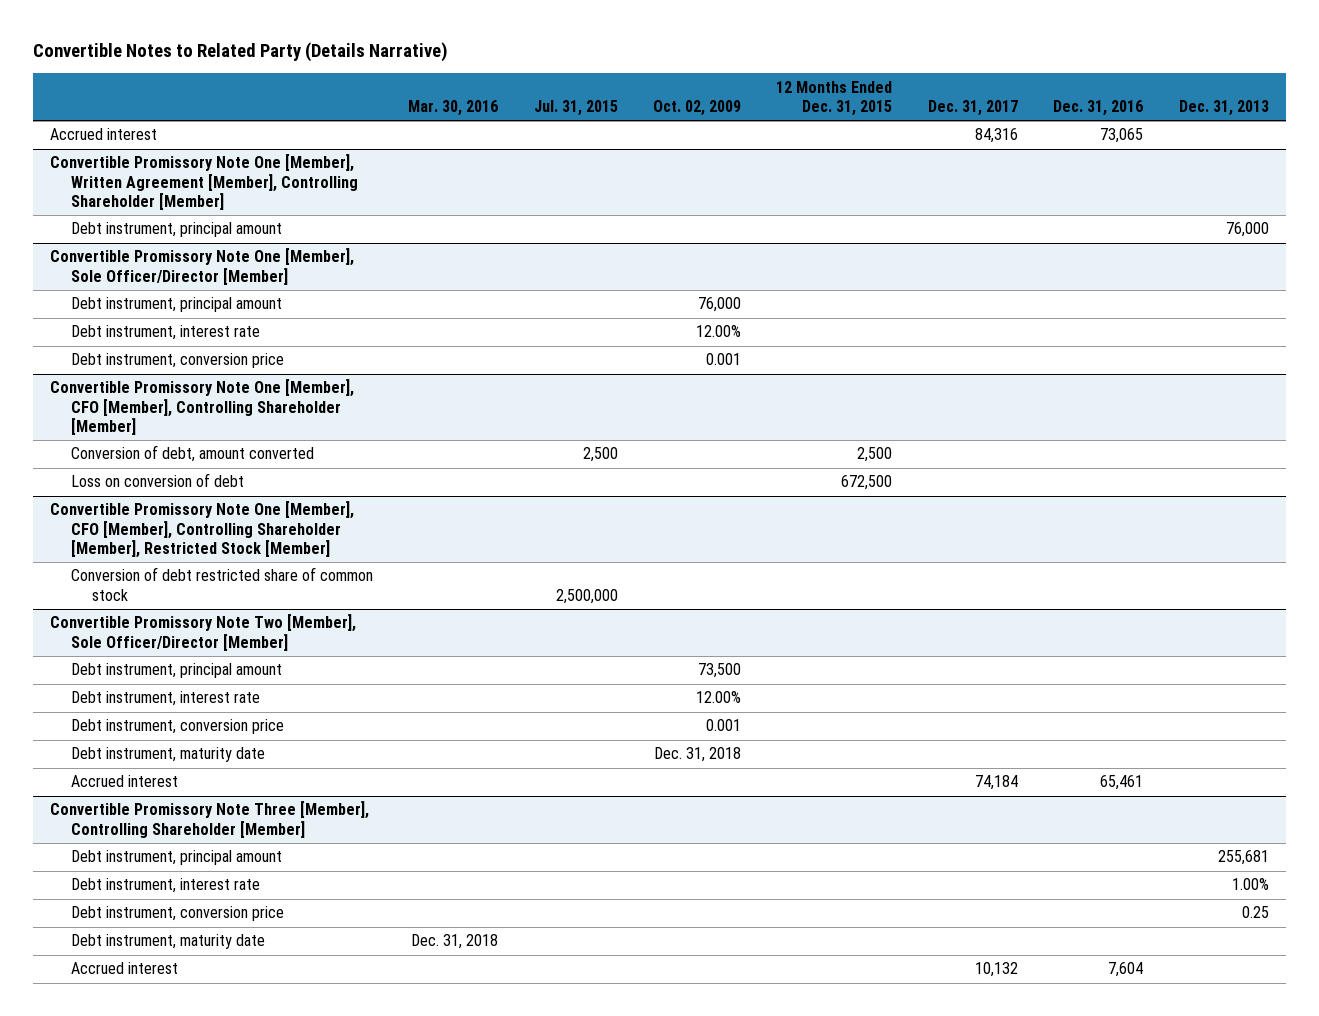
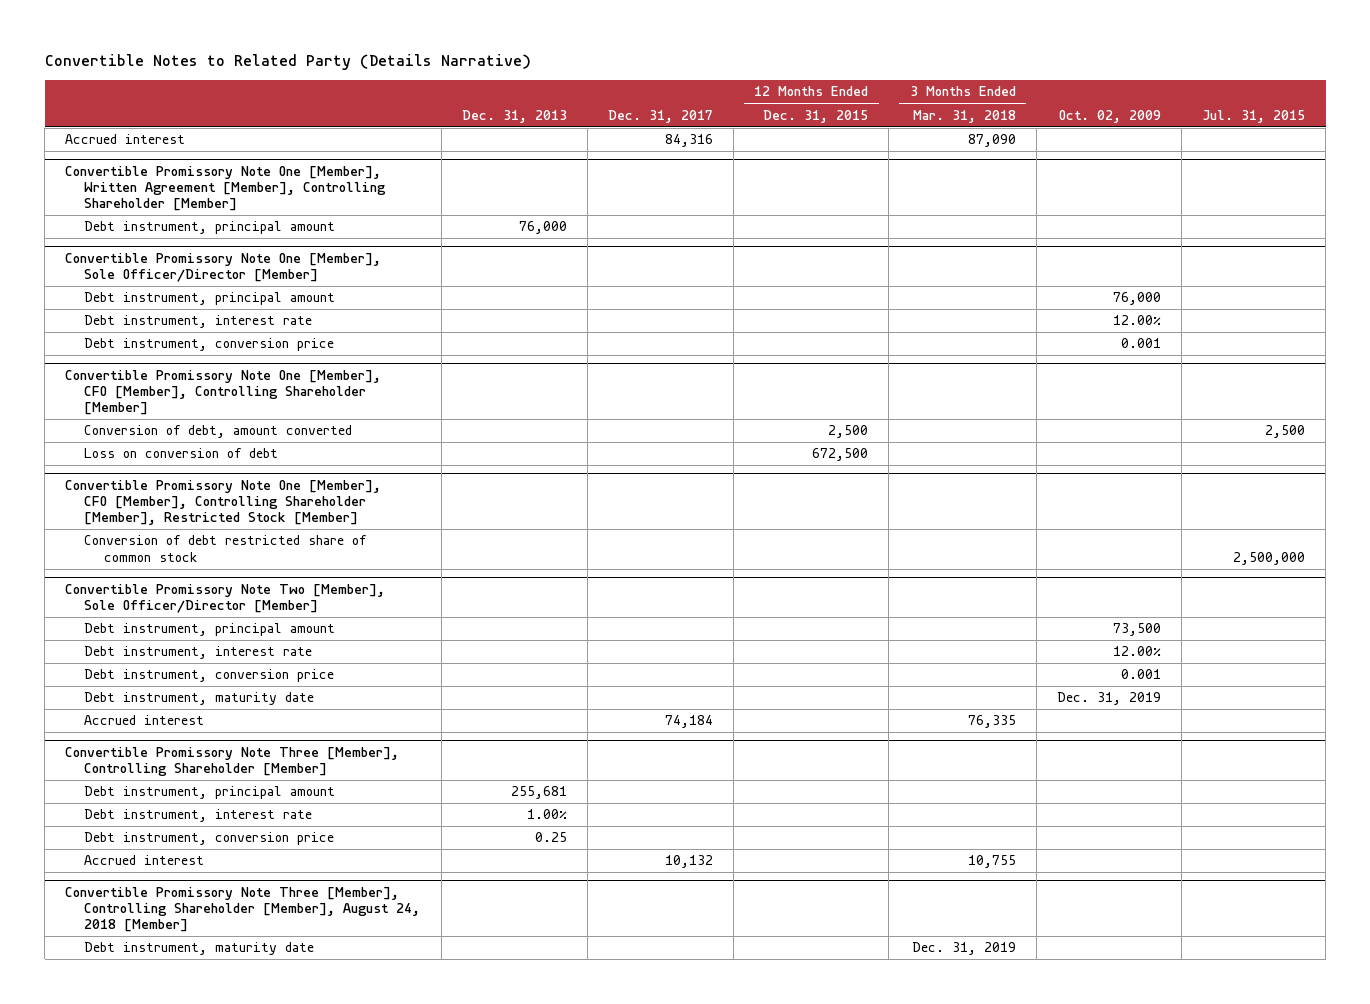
- | Mar. 30, 2016 | Jul. 31, 2015 | Oct. 02, 2009 | 12 Months Ended Dec. 31, 2015 | Dec. 31, 2017 | Dec. 31, 2016 | Dec. 31, 2013
+ | Dec. 31, 2013 | Dec. 31, 2017 | 12 Months Ended Dec. 31, 2015 | 3 Months Ended Mar. 31, 2018 | Oct. 02, 2009 | Jul. 31, 2015
@ Convertible Promissory Note Two [Member], Sole Officer/Director [Member]
- Debt instrument, maturity date | | | Dec. 31, 2018 | | | |
+ Debt instrument, maturity date | | | | | Dec. 31, 2019 |
@ Convertible Promissory Note Three [Member], Controlling Shareholder [Member]
- Debt instrument, maturity date | Dec. 31, 2018 | | | | | |
+ Convertible Promissory Note Three [Member], Controlling Shareholder [Member], August 24, 2018 [Member]
+ Debt instrument, maturity date | | | | Dec. 31, 2019 | |

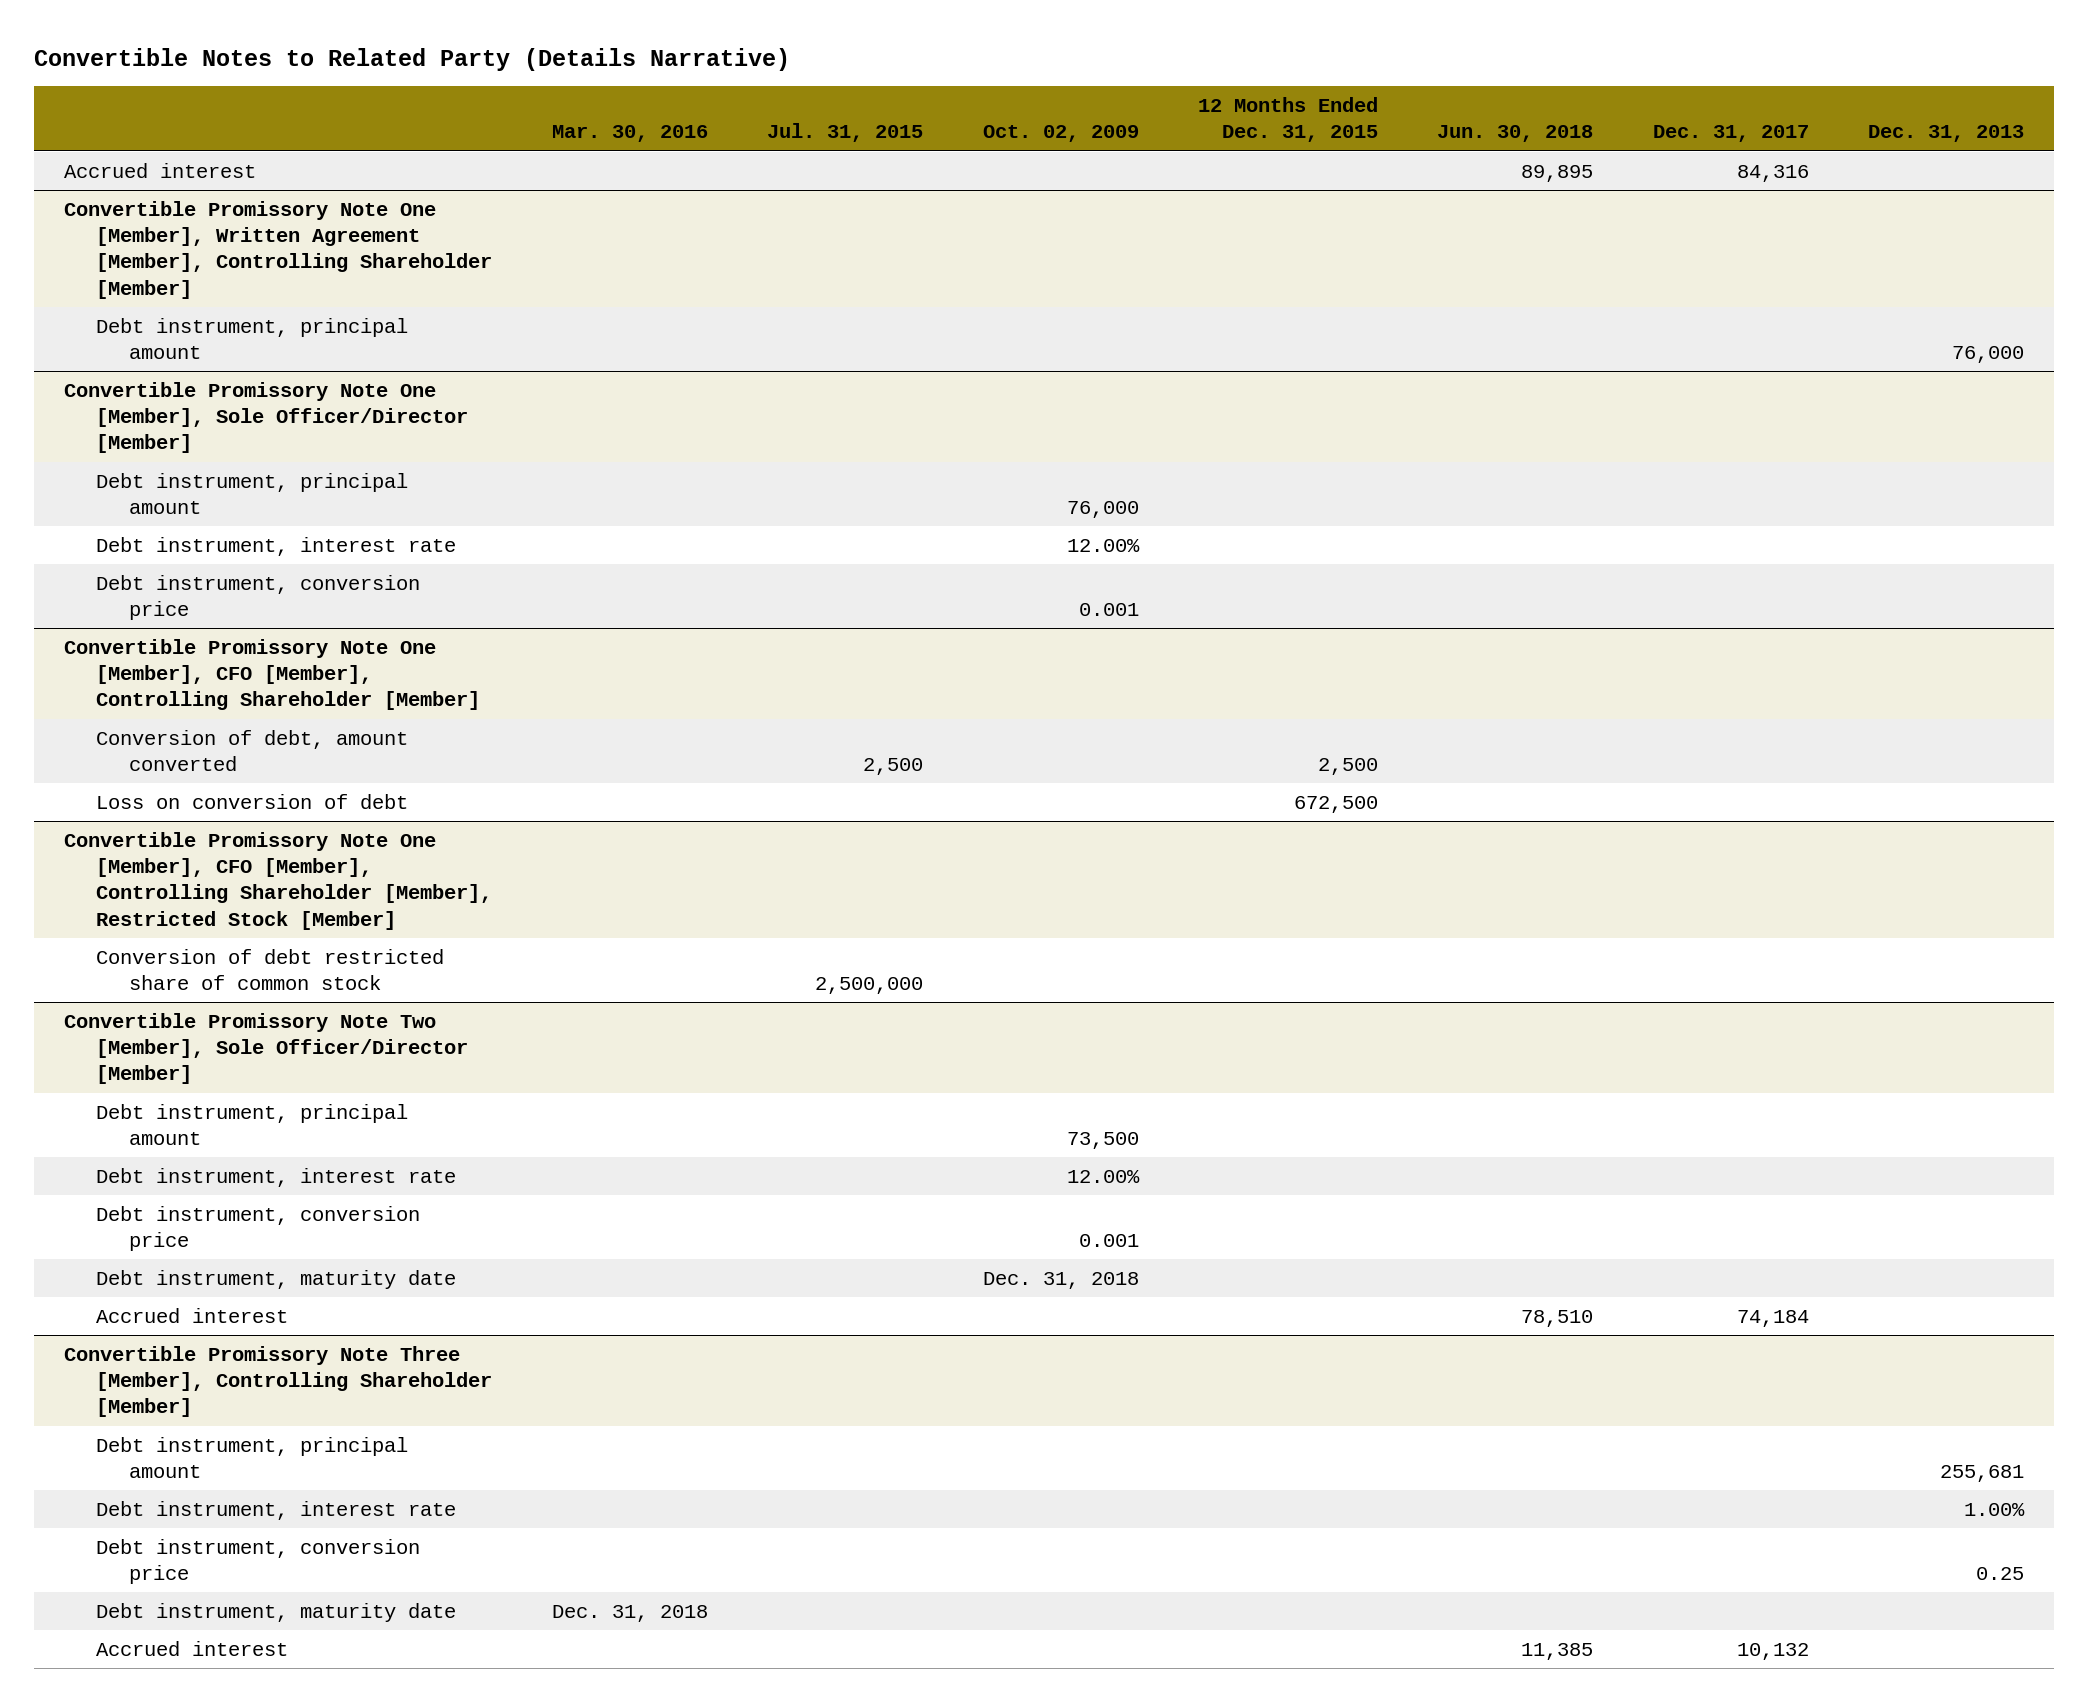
- | Dec. 31, 2013 | Dec. 31, 2017 | 12 Months Ended Dec. 31, 2015 | 3 Months Ended Mar. 31, 2018 | Oct. 02, 2009 | Jul. 31, 2015
+ | Mar. 30, 2016 | Jul. 31, 2015 | Oct. 02, 2009 | 12 Months Ended Dec. 31, 2015 | Jun. 30, 2018 | Dec. 31, 2017 | Dec. 31, 2013
@ Convertible Promissory Note Two [Member], Sole Officer/Director [Member]
- Debt instrument, maturity date | | | | | Dec. 31, 2019 |
+ Debt instrument, maturity date | | | Dec. 31, 2018 | | | |
@ Convertible Promissory Note Three [Member], Controlling Shareholder [Member]
+ Debt instrument, maturity date | Dec. 31, 2018 | | | | | |
- Convertible Promissory Note Three [Member], Controlling Shareholder [Member], August 24, 2018 [Member]
- Debt instrument, maturity date | | | | Dec. 31, 2019 | |

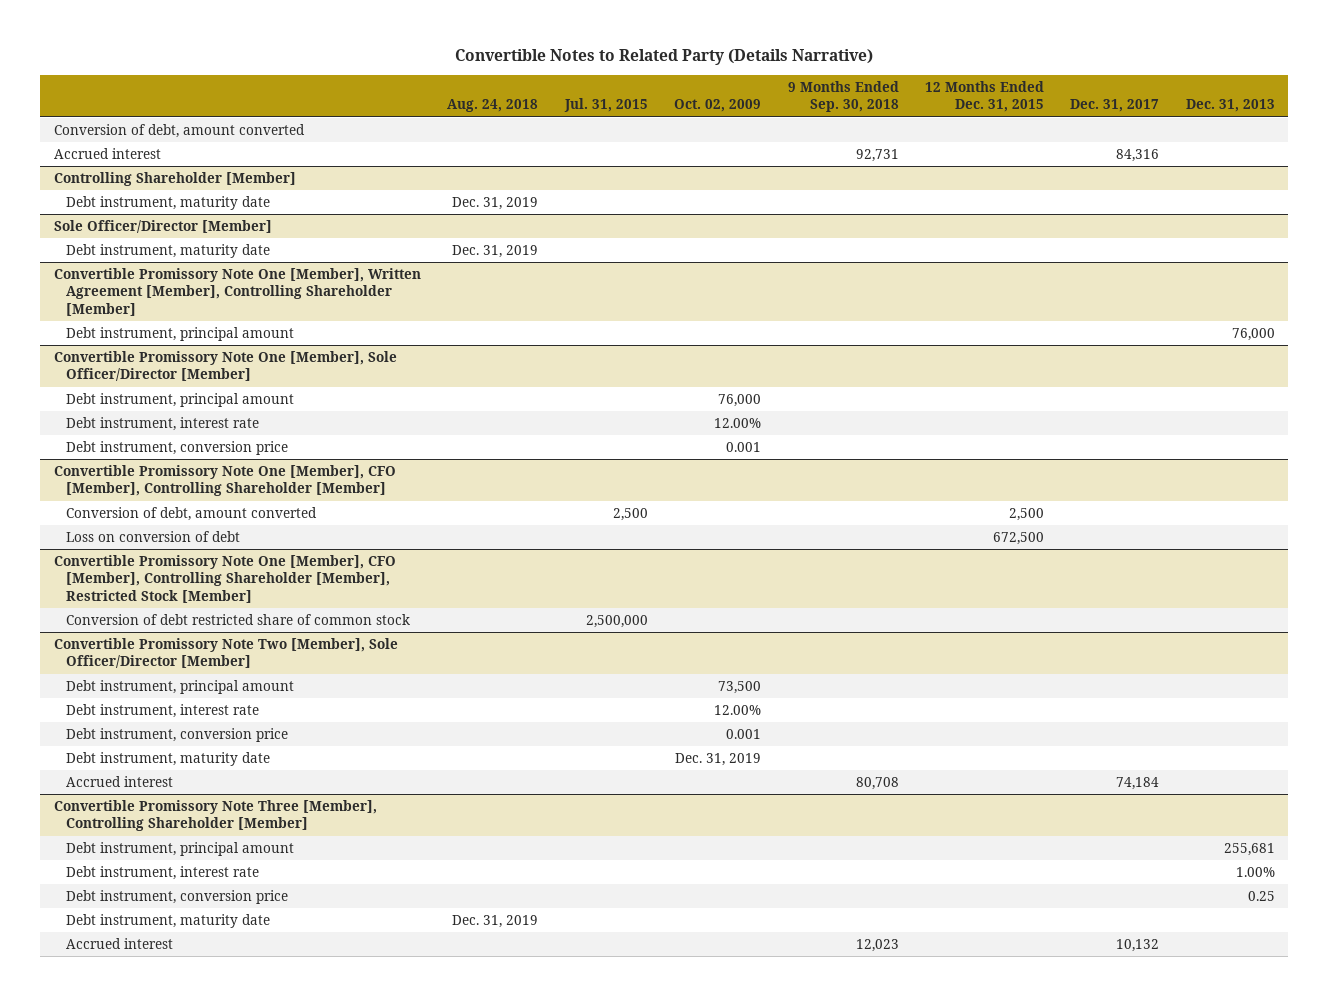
- | Mar. 30, 2016 | Jul. 31, 2015 | Oct. 02, 2009 | 12 Months Ended Dec. 31, 2015 | Jun. 30, 2018 | Dec. 31, 2017 | Dec. 31, 2013
+ | Aug. 24, 2018 | Jul. 31, 2015 | Oct. 02, 2009 | 9 Months Ended Sep. 30, 2018 | 12 Months Ended Dec. 31, 2015 | Dec. 31, 2017 | Dec. 31, 2013
+ Conversion of debt, amount converted
+ Controlling Shareholder [Member]
+ Debt instrument, maturity date | Dec. 31, 2019 | | | | | |
+ Sole Officer/Director [Member]
+ Debt instrument, maturity date | Dec. 31, 2019 | | | | | |
@ Convertible Promissory Note Two [Member], Sole Officer/Director [Member]
- Debt instrument, maturity date | | | Dec. 31, 2018 | | | |
+ Debt instrument, maturity date | | | Dec. 31, 2019 | | | |

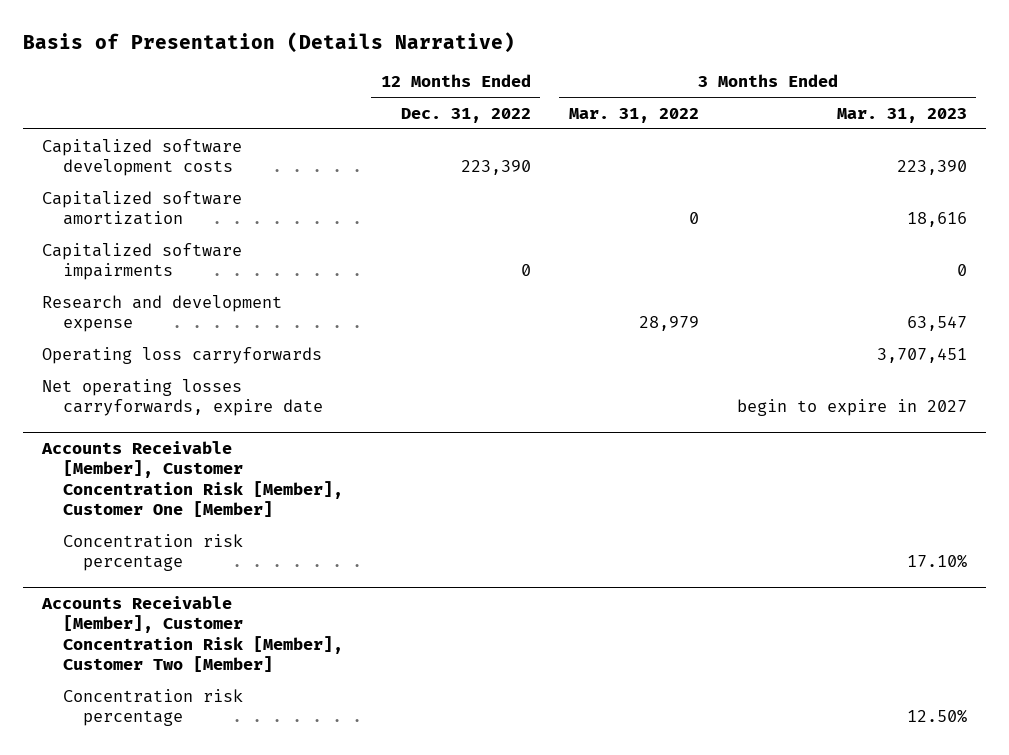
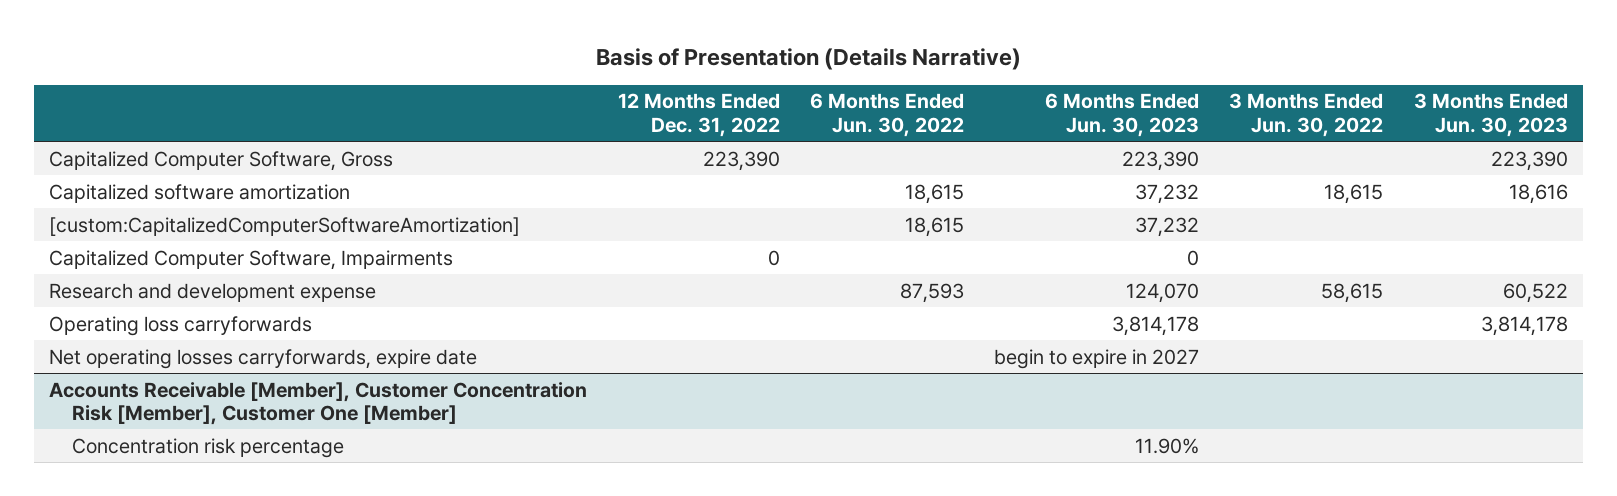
- | 12 Months Ended Dec. 31, 2022 | 3 Months Ended Mar. 31, 2022 | 3 Months Ended Mar. 31, 2023
+ | 12 Months Ended Dec. 31, 2022 | 6 Months Ended Jun. 30, 2022 | 6 Months Ended Jun. 30, 2023 | 3 Months Ended Jun. 30, 2022 | 3 Months Ended Jun. 30, 2023
- Capitalized software development costs | 223,390 | | 223,390
+ Capitalized Computer Software, Gross | 223,390 | | 223,390 | | 223,390
- Capitalized software impairments | 0 | | 0
+ [custom:CapitalizedComputerSoftwareAmortization] | | 18,615 | 37,232 | |
+ Capitalized Computer Software, Impairments | 0 | | 0 | |
- Accounts Receivable [Member], Customer Concentration Risk [Member], Customer Two [Member]
- Concentration risk percentage | | | 12.50%

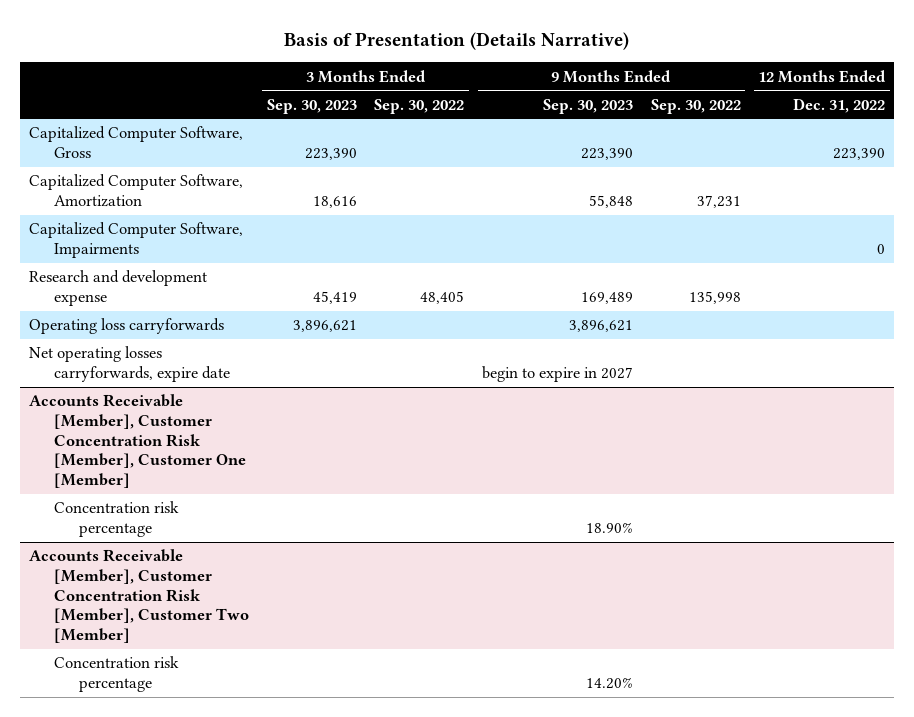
- | 12 Months Ended Dec. 31, 2022 | 6 Months Ended Jun. 30, 2022 | 6 Months Ended Jun. 30, 2023 | 3 Months Ended Jun. 30, 2022 | 3 Months Ended Jun. 30, 2023
+ | 3 Months Ended Sep. 30, 2023 | 3 Months Ended Sep. 30, 2022 | 9 Months Ended Sep. 30, 2023 | 9 Months Ended Sep. 30, 2022 | 12 Months Ended Dec. 31, 2022
- Capitalized software amortization | | 18,615 | 37,232 | 18,615 | 18,616
- [custom:CapitalizedComputerSoftwareAmortization] | | 18,615 | 37,232 | |
+ Capitalized Computer Software, Amortization | 18,616 | | 55,848 | 37,231 |
+ Accounts Receivable [Member], Customer Concentration Risk [Member], Customer Two [Member]
+ Concentration risk percentage | | | 14.20% | |

